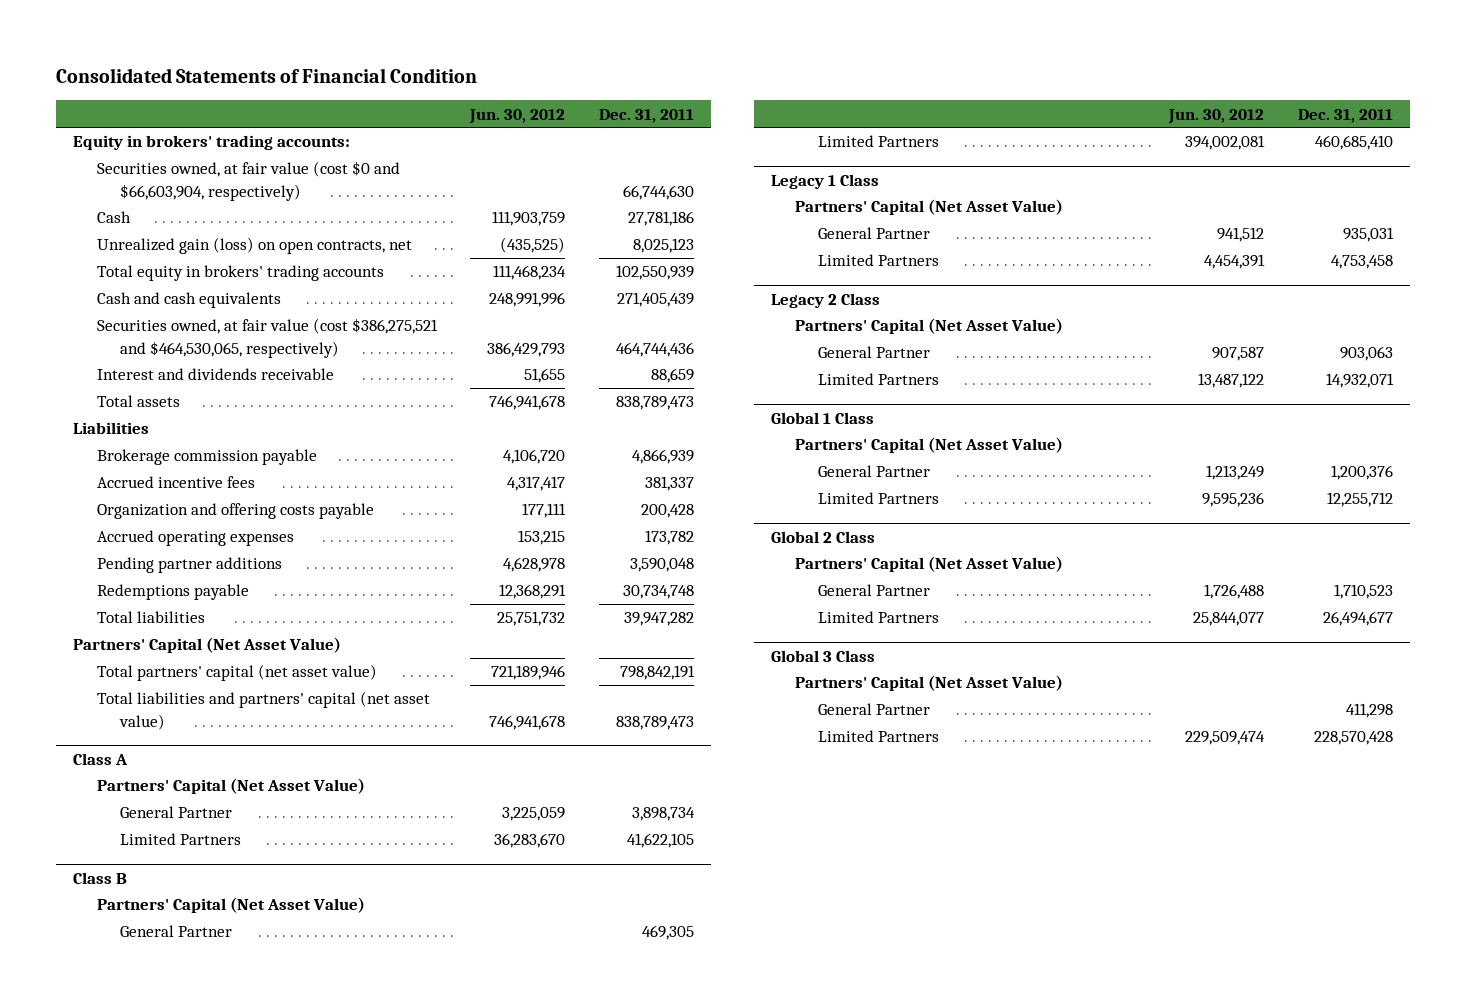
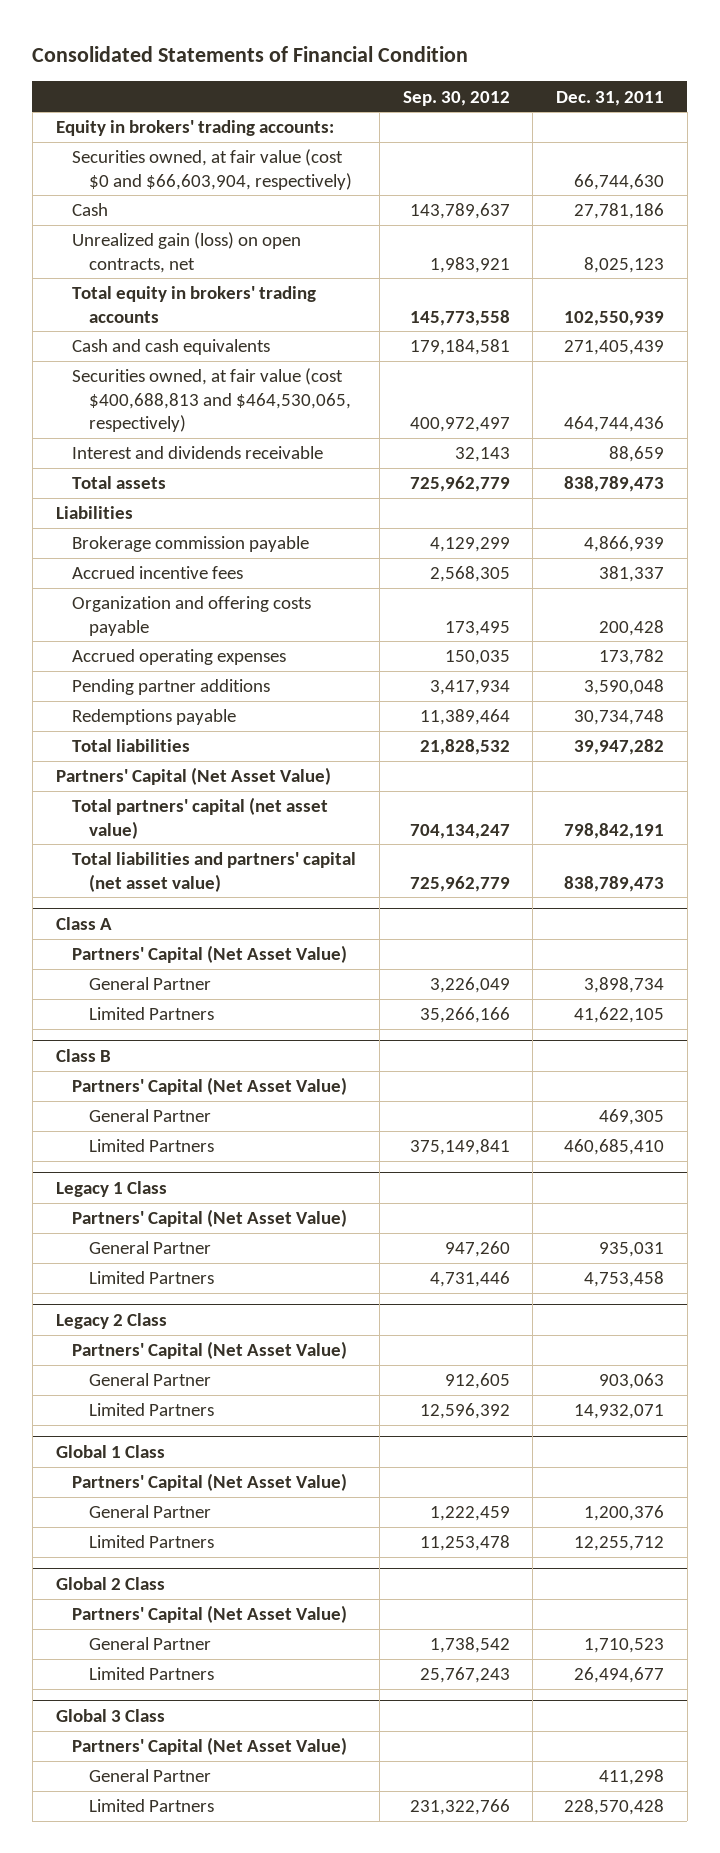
- | Jun. 30, 2012 | Dec. 31, 2011
+ | Sep. 30, 2012 | Dec. 31, 2011
- Securities owned, at fair value (cost $386,275,521 and $464,530,065, respectively) | 386,429,793 | 464,744,436
+ Securities owned, at fair value (cost $400,688,813 and $464,530,065, respectively) | 400,972,497 | 464,744,436

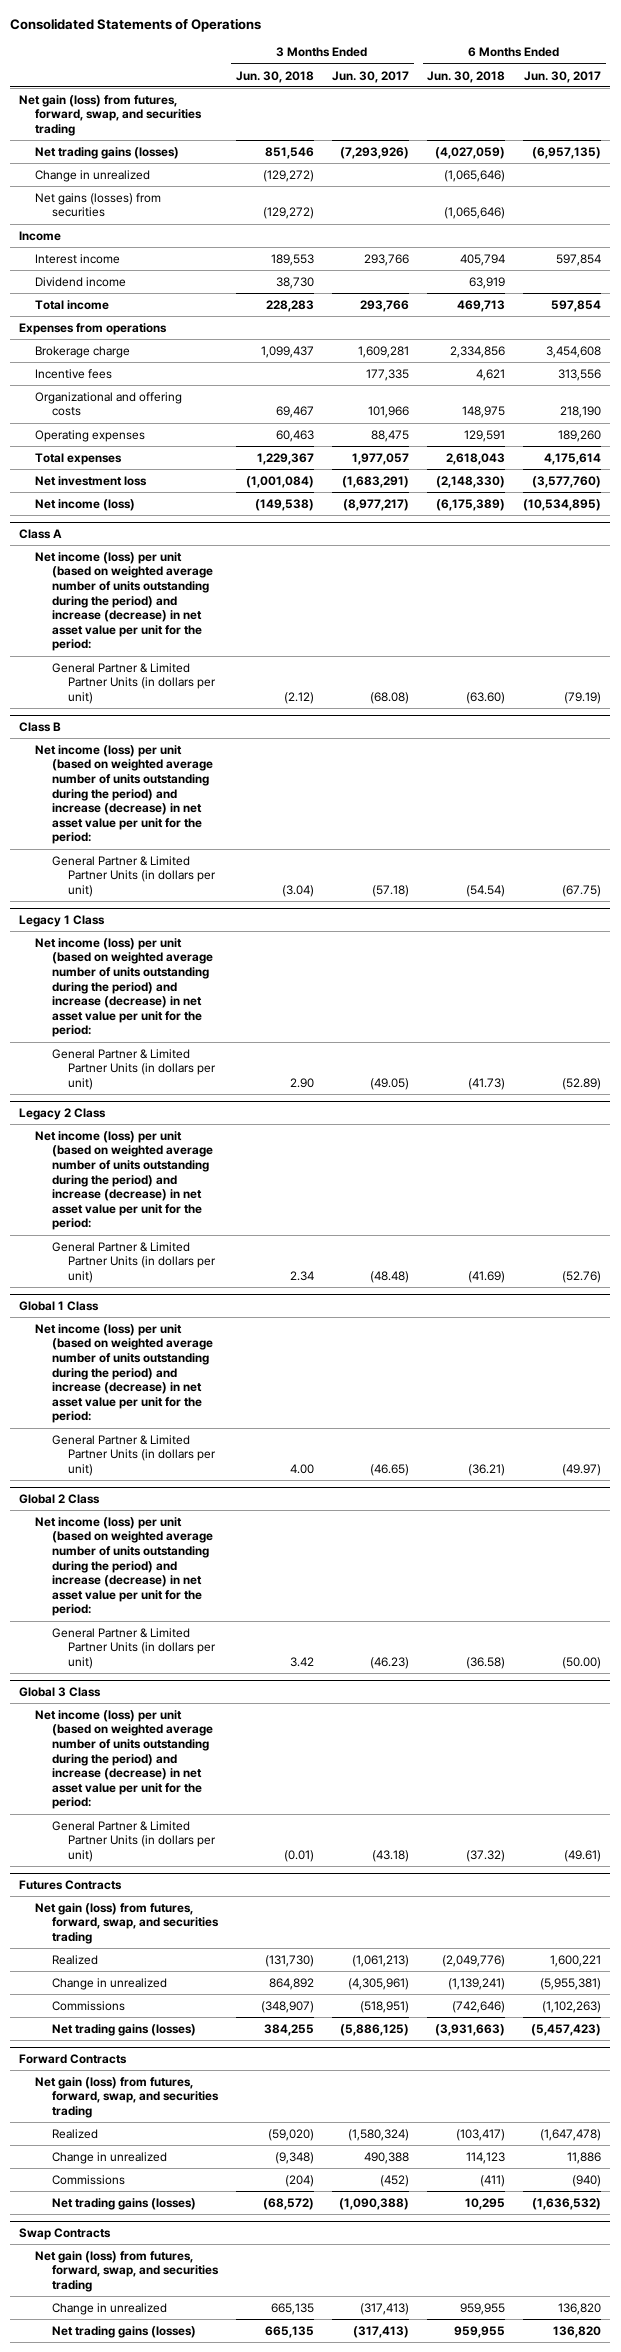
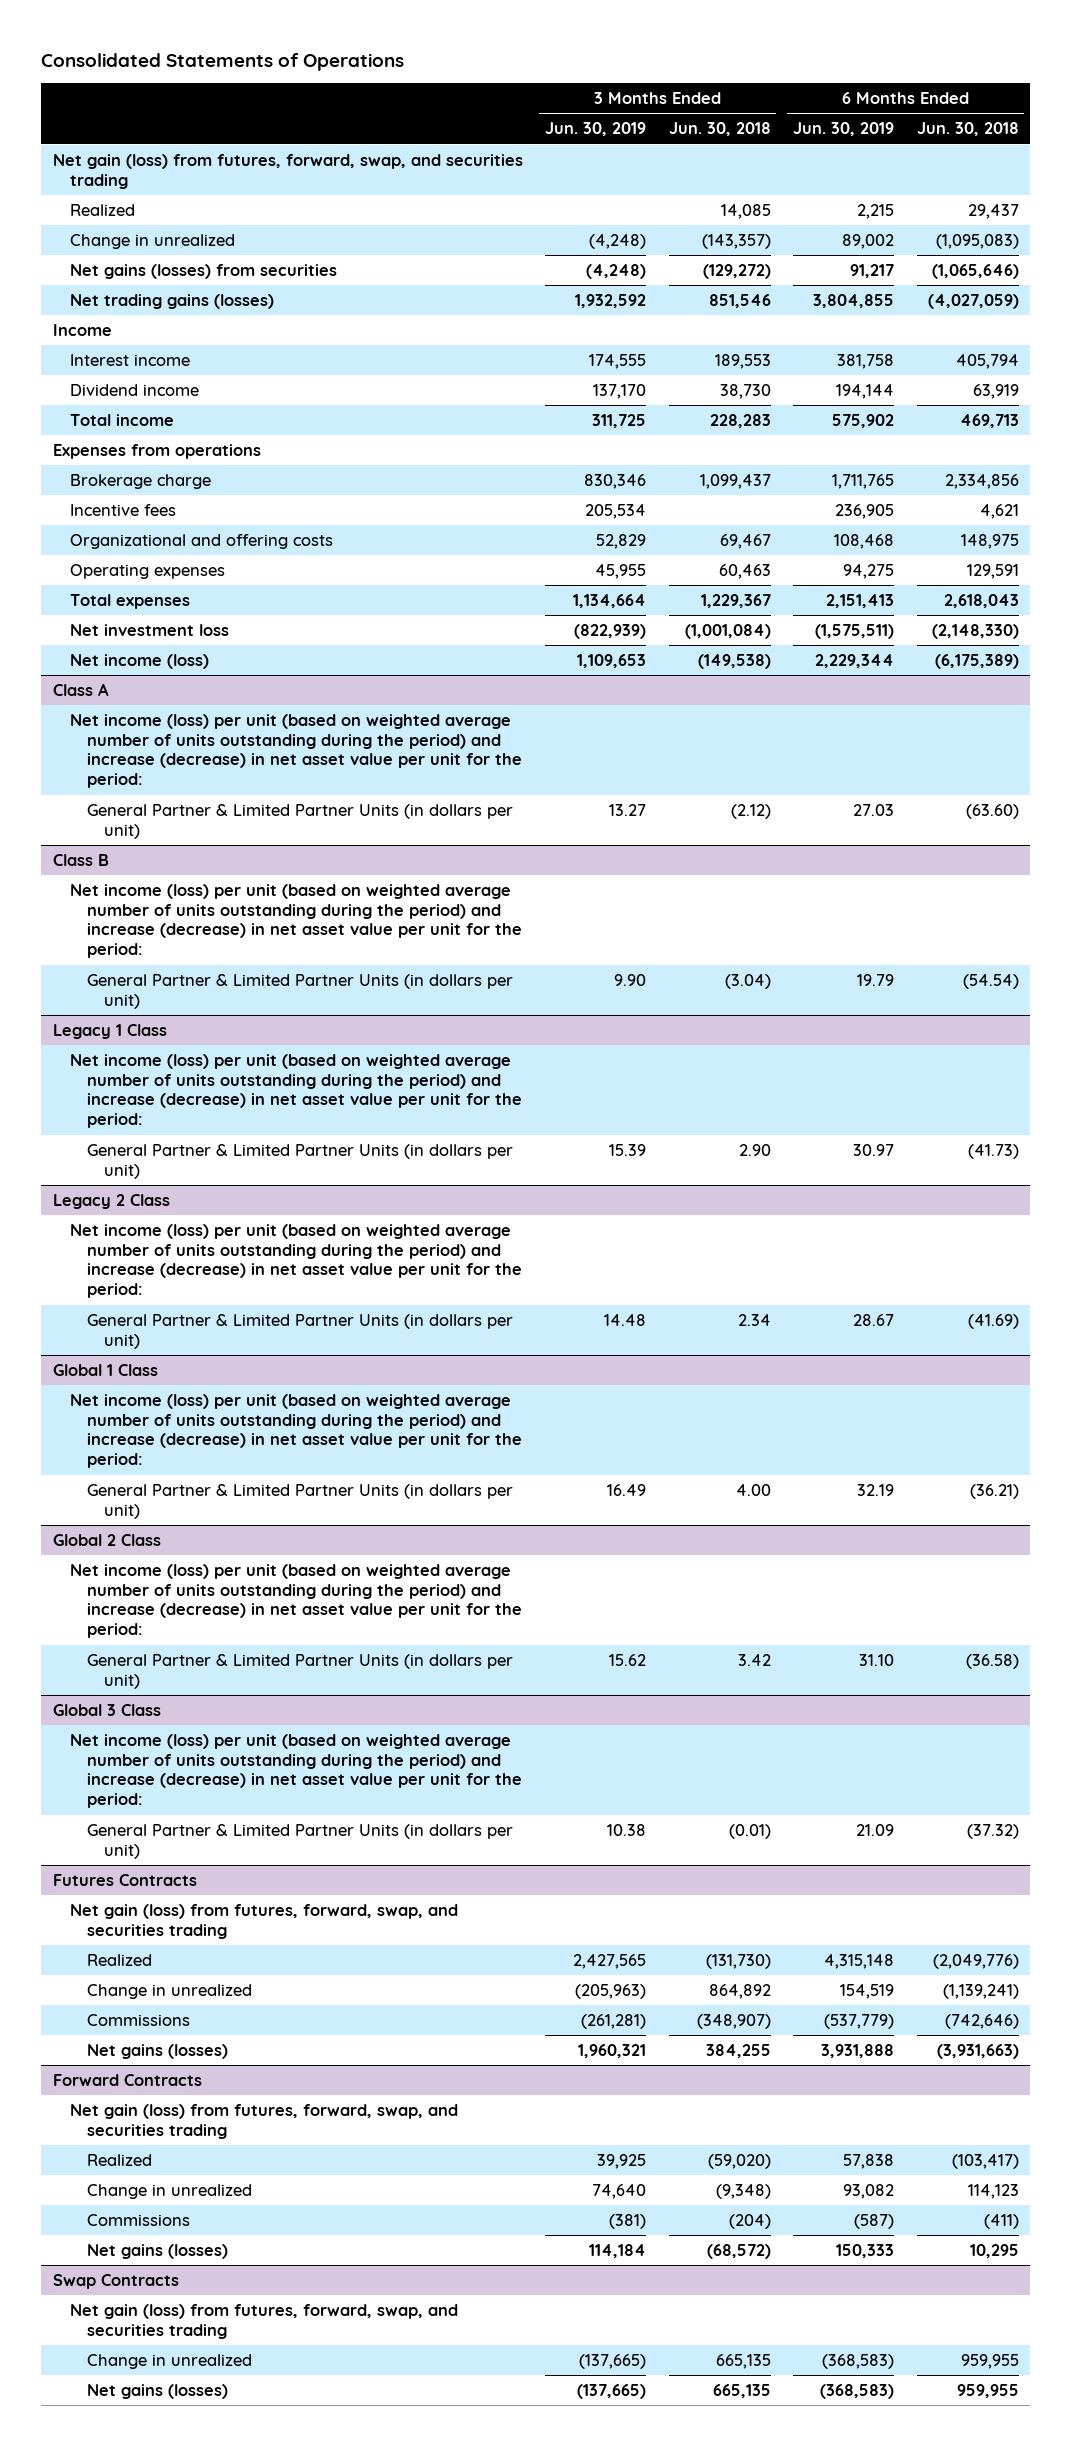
- | 3 Months Ended Jun. 30, 2018 | 3 Months Ended Jun. 30, 2017 | 6 Months Ended Jun. 30, 2018 | 6 Months Ended Jun. 30, 2017
+ | 3 Months Ended Jun. 30, 2019 | 3 Months Ended Jun. 30, 2018 | 6 Months Ended Jun. 30, 2019 | 6 Months Ended Jun. 30, 2018
- Change in unrealized | (129,272) | | (1,065,646) |
+ Realized | | 14,085 | 2,215 | 29,437
+ Change in unrealized | (4,248) | (143,357) | 89,002 | (1,095,083)
moved down: Net trading gains (losses) | 1,932,592 | 851,546 | 3,804,855 | (4,027,059)
@ Futures Contracts
- Net trading gains (losses) | 384,255 | (5,886,125) | (3,931,663) | (5,457,423)
+ Net gains (losses) | 1,960,321 | 384,255 | 3,931,888 | (3,931,663)
@ Forward Contracts
- Net trading gains (losses) | (68,572) | (1,090,388) | 10,295 | (1,636,532)
+ Net gains (losses) | 114,184 | (68,572) | 150,333 | 10,295
@ Swap Contracts
- Net trading gains (losses) | 665,135 | (317,413) | 959,955 | 136,820
+ Net gains (losses) | (137,665) | 665,135 | (368,583) | 959,955

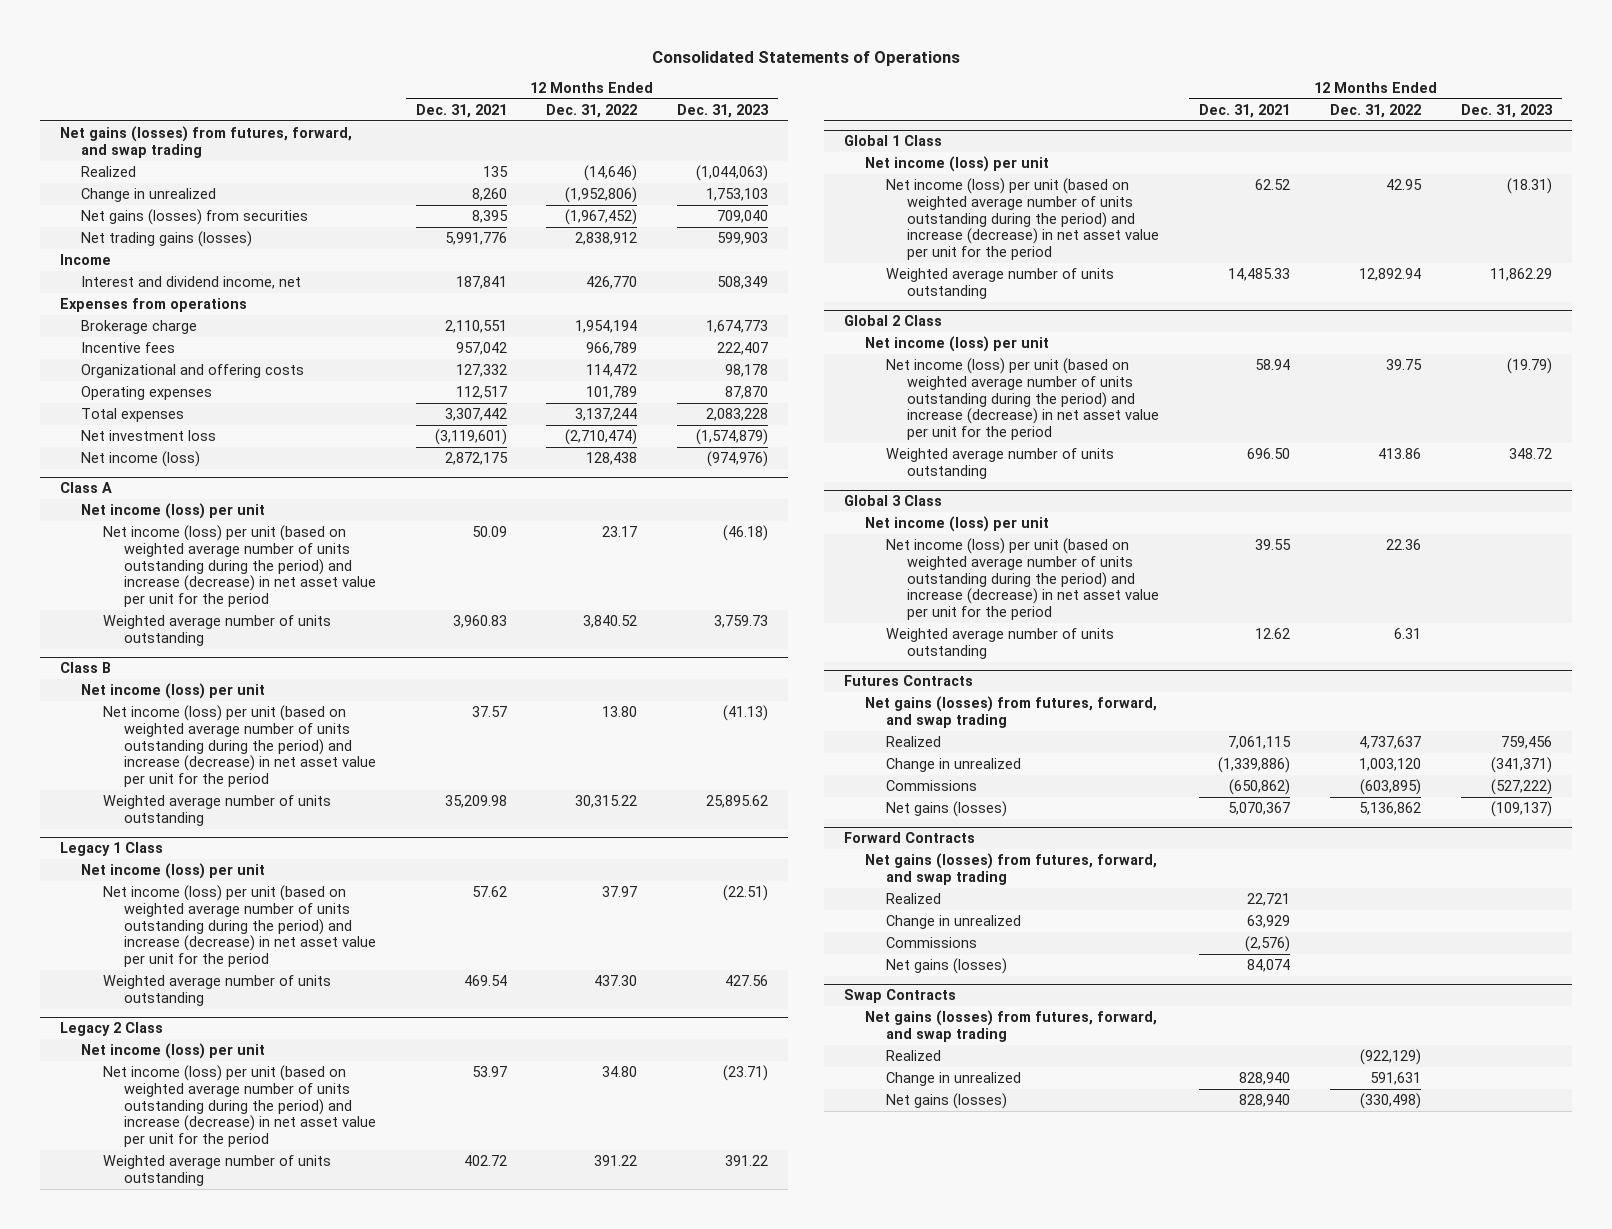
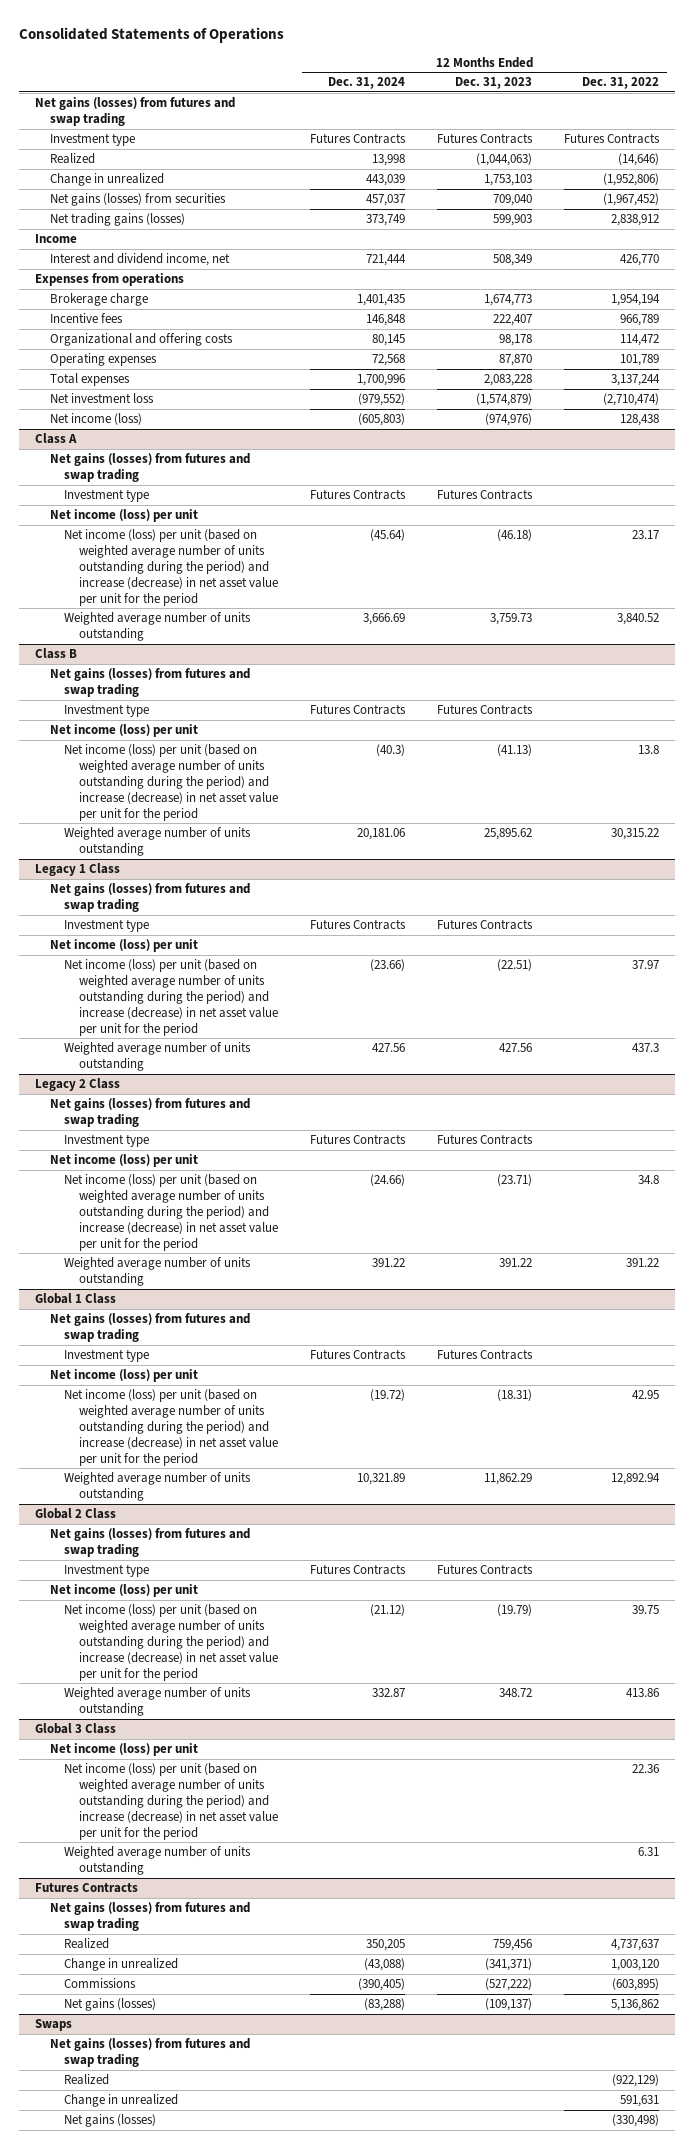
- | 12 Months Ended Dec. 31, 2021 | 12 Months Ended Dec. 31, 2022 | 12 Months Ended Dec. 31, 2023
+ | 12 Months Ended Dec. 31, 2024 | 12 Months Ended Dec. 31, 2023 | 12 Months Ended Dec. 31, 2022
- Net gains (losses) from futures, forward, and swap trading
+ Net gains (losses) from futures and swap trading
+ Investment type | Futures Contracts | Futures Contracts | Futures Contracts
@ Class A
+ Net gains (losses) from futures and swap trading
+ Investment type | Futures Contracts | Futures Contracts |
@ Class B
+ Net gains (losses) from futures and swap trading
+ Investment type | Futures Contracts | Futures Contracts |
- Net income (loss) per unit (based on weighted average number of units outstanding during the period) and increase (decrease) in net asset value per unit for the period | 37.57 | 13.80 | (41.13)
+ Net income (loss) per unit (based on weighted average number of units outstanding during the period) and increase (decrease) in net asset value per unit for the period | (40.3) | (41.13) | 13.8
@ Legacy 1 Class
+ Net gains (losses) from futures and swap trading
+ Investment type | Futures Contracts | Futures Contracts |
- Weighted average number of units outstanding | 469.54 | 437.30 | 427.56
+ Weighted average number of units outstanding | 427.56 | 427.56 | 437.3
@ Legacy 2 Class
+ Net gains (losses) from futures and swap trading
+ Investment type | Futures Contracts | Futures Contracts |
- Net income (loss) per unit (based on weighted average number of units outstanding during the period) and increase (decrease) in net asset value per unit for the period | 53.97 | 34.80 | (23.71)
+ Net income (loss) per unit (based on weighted average number of units outstanding during the period) and increase (decrease) in net asset value per unit for the period | (24.66) | (23.71) | 34.8
@ Global 1 Class
+ Net gains (losses) from futures and swap trading
+ Investment type | Futures Contracts | Futures Contracts |
@ Global 2 Class
+ Net gains (losses) from futures and swap trading
+ Investment type | Futures Contracts | Futures Contracts |
@ Futures Contracts
- Net gains (losses) from futures, forward, and swap trading
+ Net gains (losses) from futures and swap trading
- Forward Contracts
- Net gains (losses) from futures, forward, and swap trading
- Realized | 22,721 | |
- Change in unrealized | 63,929 | |
- Commissions | (2,576) | |
- Net gains (losses) | 84,074 | |
- Swap Contracts
- Net gains (losses) from futures, forward, and swap trading
+ Swaps
+ Net gains (losses) from futures and swap trading

